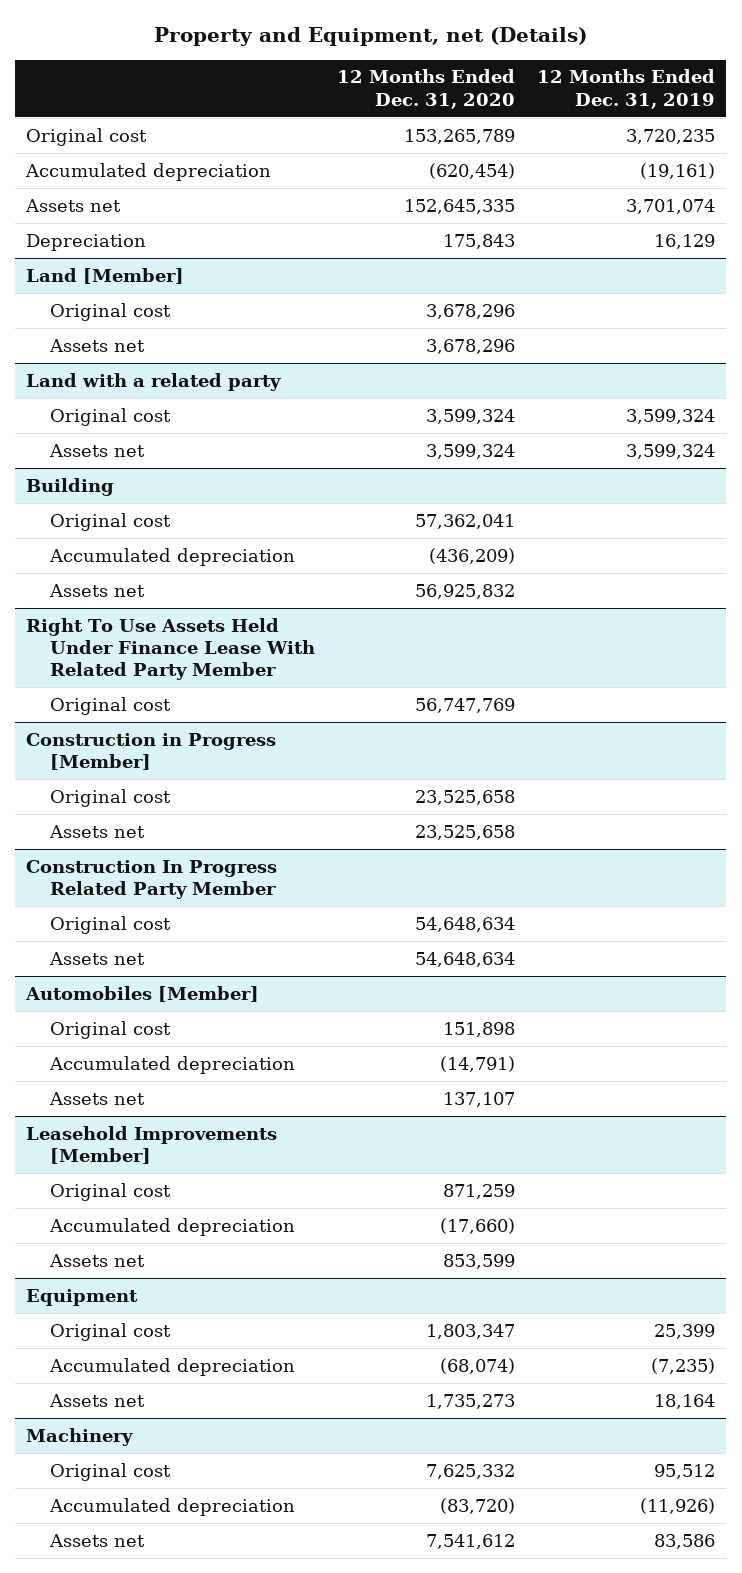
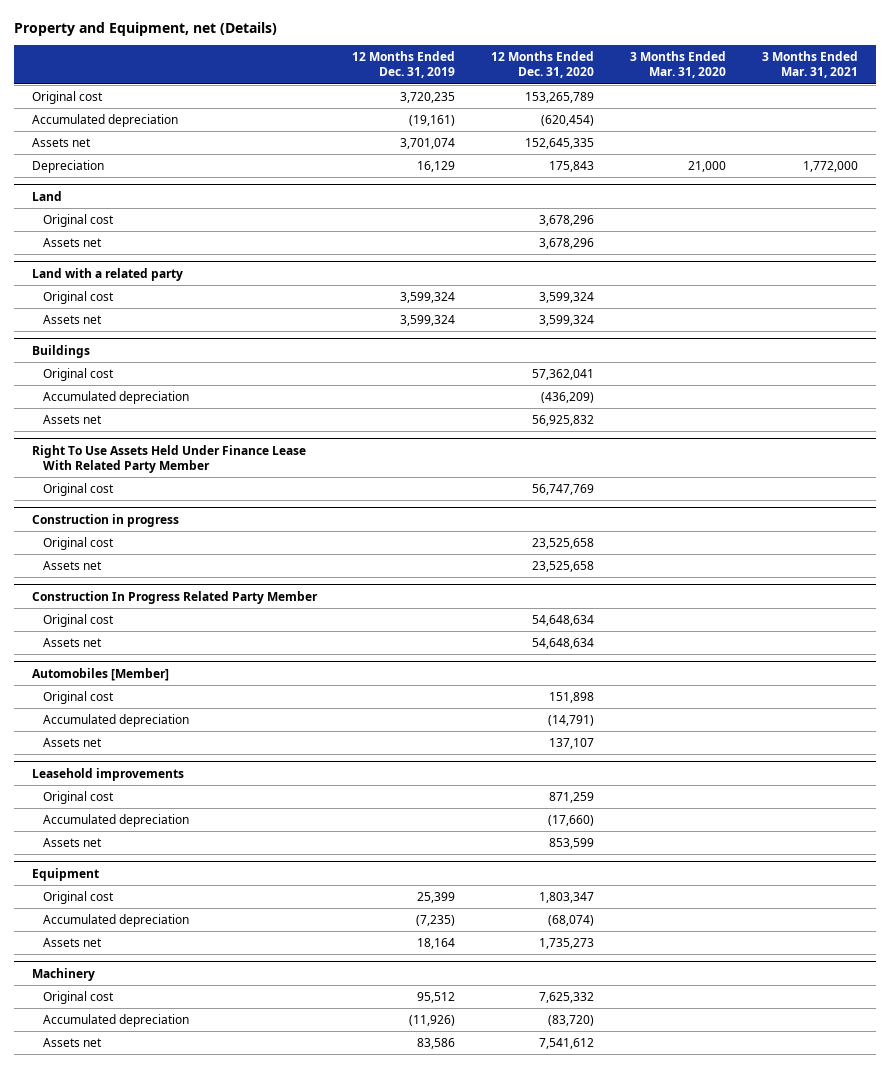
- | 12 Months Ended Dec. 31, 2020 | 12 Months Ended Dec. 31, 2019
+ | 12 Months Ended Dec. 31, 2019 | 12 Months Ended Dec. 31, 2020 | 3 Months Ended Mar. 31, 2020 | 3 Months Ended Mar. 31, 2021
- Land [Member]
+ Land
- Building
+ Buildings
- Construction in Progress [Member]
+ Construction in progress
- Leasehold Improvements [Member]
+ Leasehold improvements

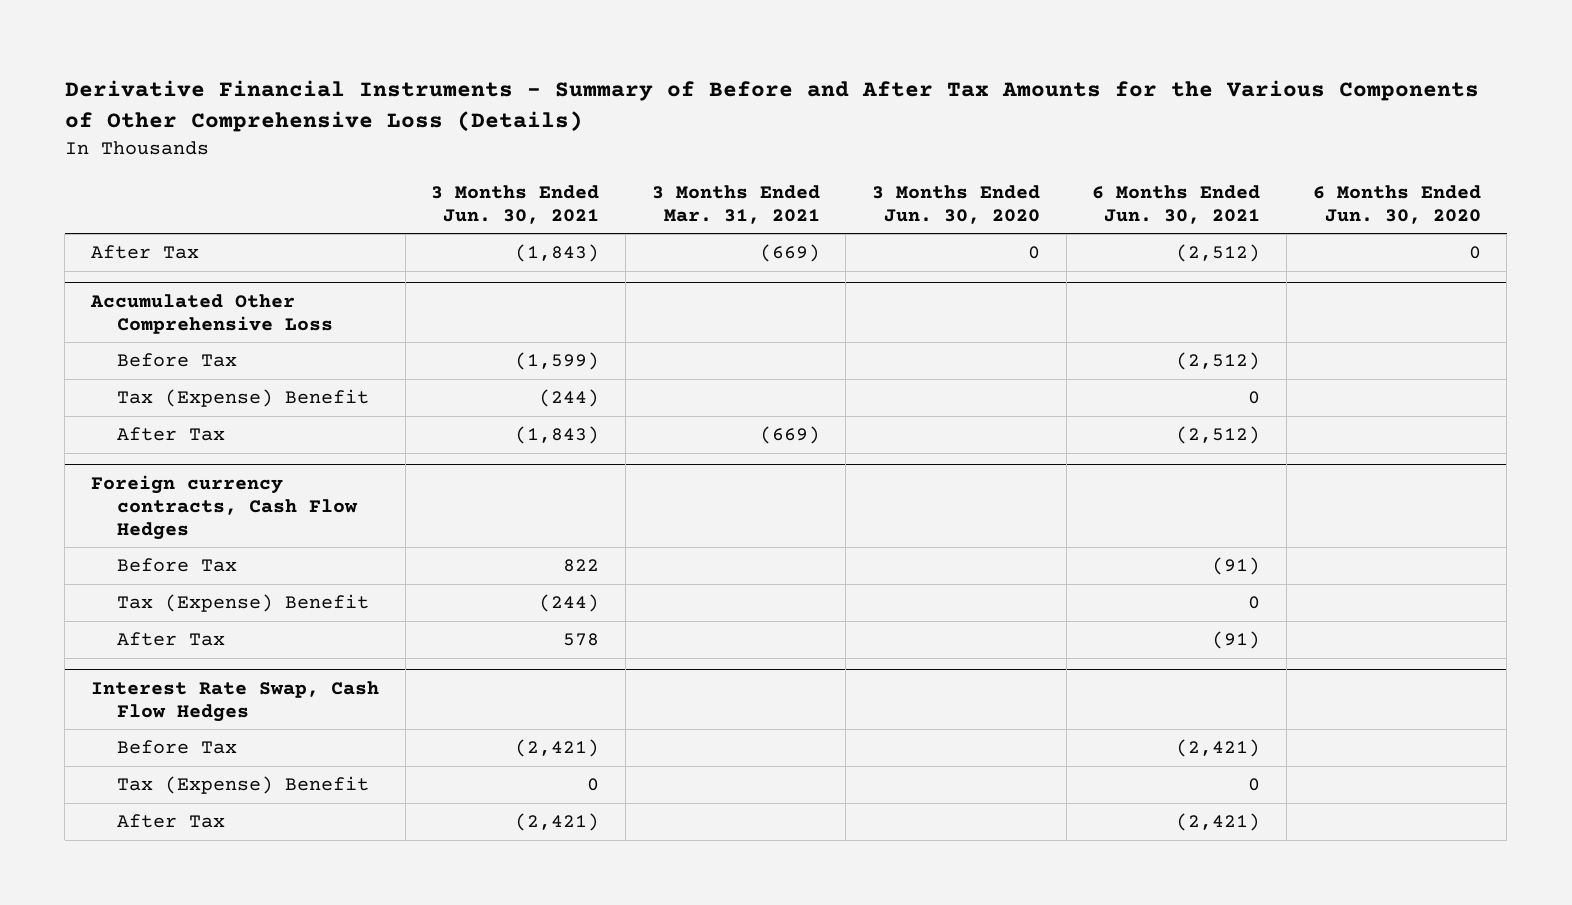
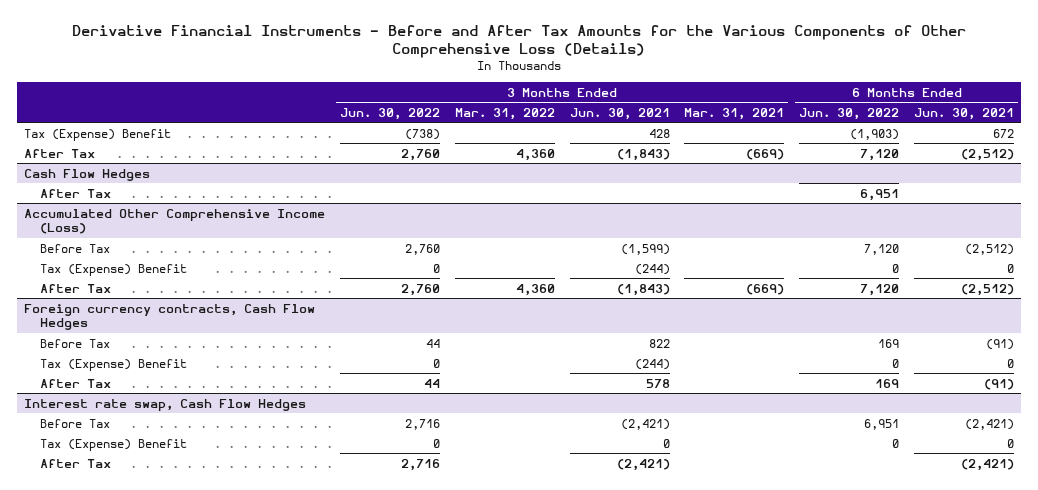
- Derivative Financial Instruments - Summary of Before and After Tax Amounts for the Various Components of Other Comprehensive Loss (Details)
+ Derivative Financial Instruments - Before and After Tax Amounts for the Various Components of Other Comprehensive Loss (Details)
- | 3 Months Ended Jun. 30, 2021 | 3 Months Ended Mar. 31, 2021 | 3 Months Ended Jun. 30, 2020 | 6 Months Ended Jun. 30, 2021 | 6 Months Ended Jun. 30, 2020
+ | 3 Months Ended Jun. 30, 2022 | 3 Months Ended Mar. 31, 2022 | 3 Months Ended Jun. 30, 2021 | 3 Months Ended Mar. 31, 2021 | 6 Months Ended Jun. 30, 2022 | 6 Months Ended Jun. 30, 2021
+ Tax (Expense) Benefit | (738) | | 428 | | (1,903) | 672
- Accumulated Other Comprehensive Loss
+ Cash Flow Hedges
+ After Tax | | | | | 6,951 |
+ Accumulated Other Comprehensive Income (Loss)
- Interest Rate Swap, Cash Flow Hedges
+ Interest rate swap, Cash Flow Hedges

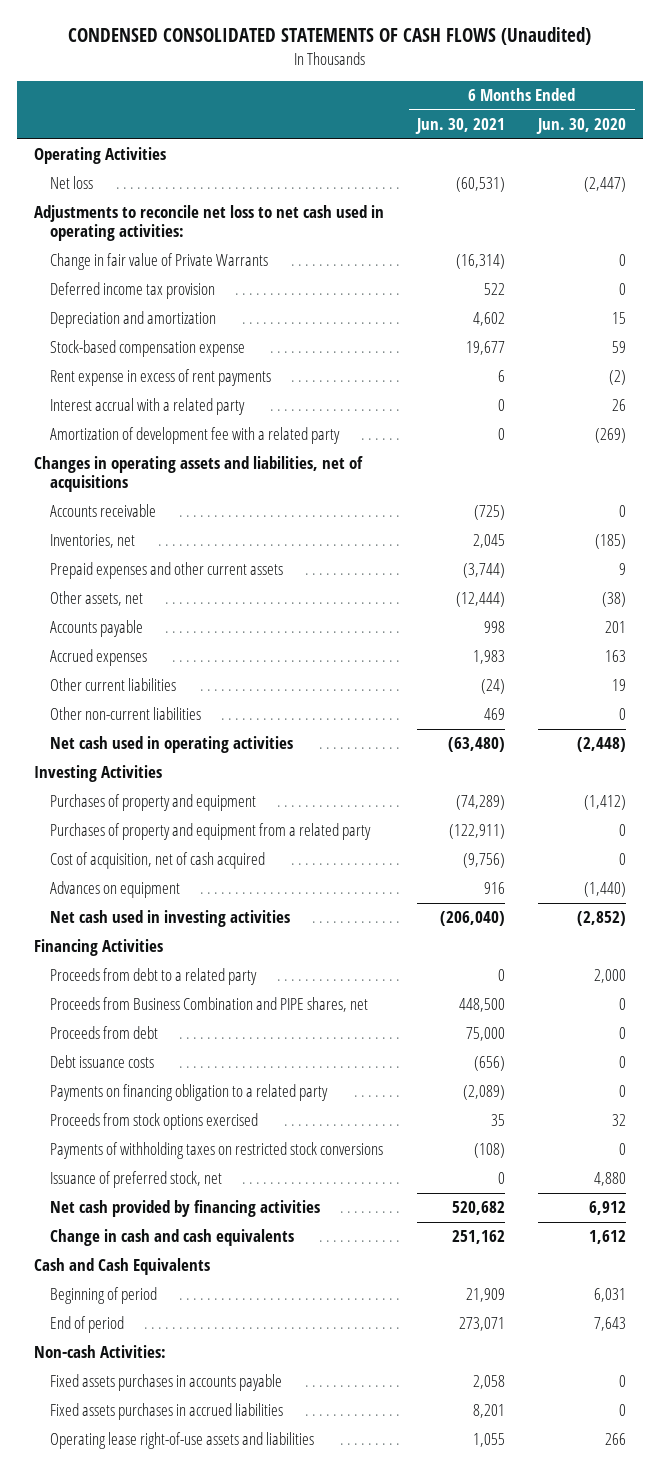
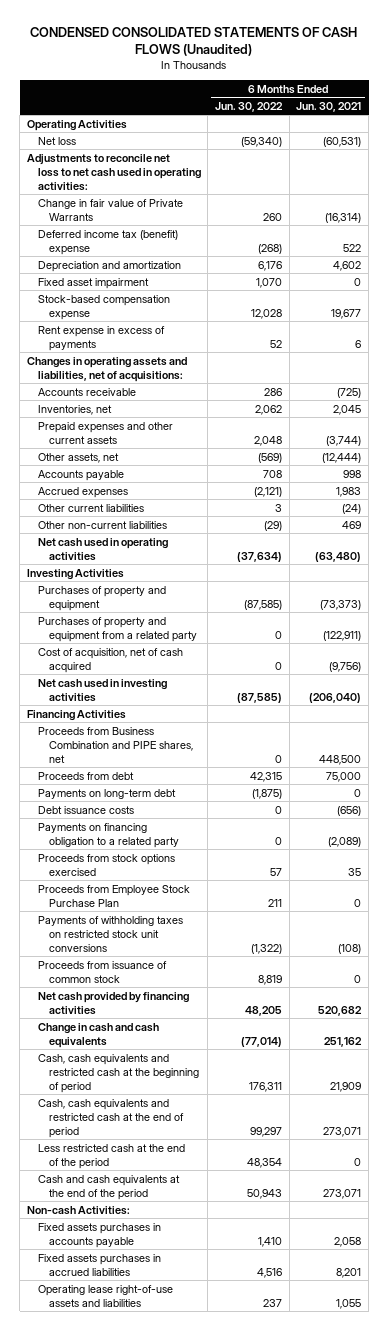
- | 6 Months Ended Jun. 30, 2021 | 6 Months Ended Jun. 30, 2020
+ | 6 Months Ended Jun. 30, 2022 | 6 Months Ended Jun. 30, 2021
- Deferred income tax provision | 522 | 0
+ Deferred income tax (benefit) expense | (268) | 522
+ Fixed asset impairment | 1,070 | 0
- Rent expense in excess of rent payments | 6 | (2)
- Interest accrual with a related party | 0 | 26
- Amortization of development fee with a related party | 0 | (269)
- Changes in operating assets and liabilities, net of acquisitions
+ Rent expense in excess of payments | 52 | 6
+ Changes in operating assets and liabilities, net of acquisitions:
- Purchases of property and equipment | (74,289) | (1,412)
+ Purchases of property and equipment | (87,585) | (73,373)
- Advances on equipment | 916 | (1,440)
- Proceeds from debt to a related party | 0 | 2,000
+ Payments on long-term debt | (1,875) | 0
- Payments of withholding taxes on restricted stock conversions | (108) | 0
- Issuance of preferred stock, net | 0 | 4,880
+ Proceeds from Employee Stock Purchase Plan | 211 | 0
+ Payments of withholding taxes on restricted stock unit conversions | (1,322) | (108)
+ Proceeds from issuance of common stock | 8,819 | 0
- Cash and Cash Equivalents
- Beginning of period | 21,909 | 6,031
- End of period | 273,071 | 7,643
+ Cash, cash equivalents and restricted cash at the beginning of period | 176,311 | 21,909
+ Cash, cash equivalents and restricted cash at the end of period | 99,297 | 273,071
+ Less restricted cash at the end of the period | 48,354 | 0
+ Cash and cash equivalents at the end of the period | 50,943 | 273,071

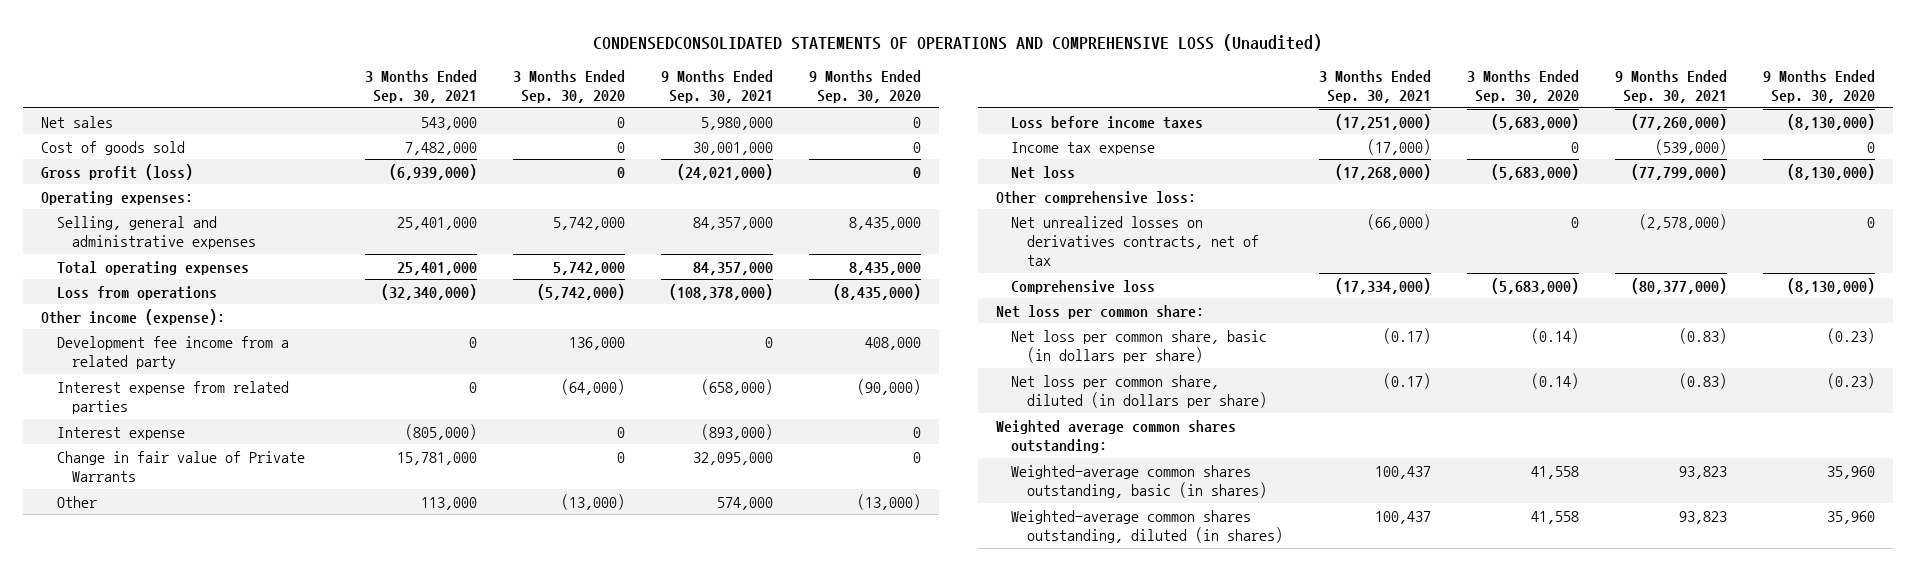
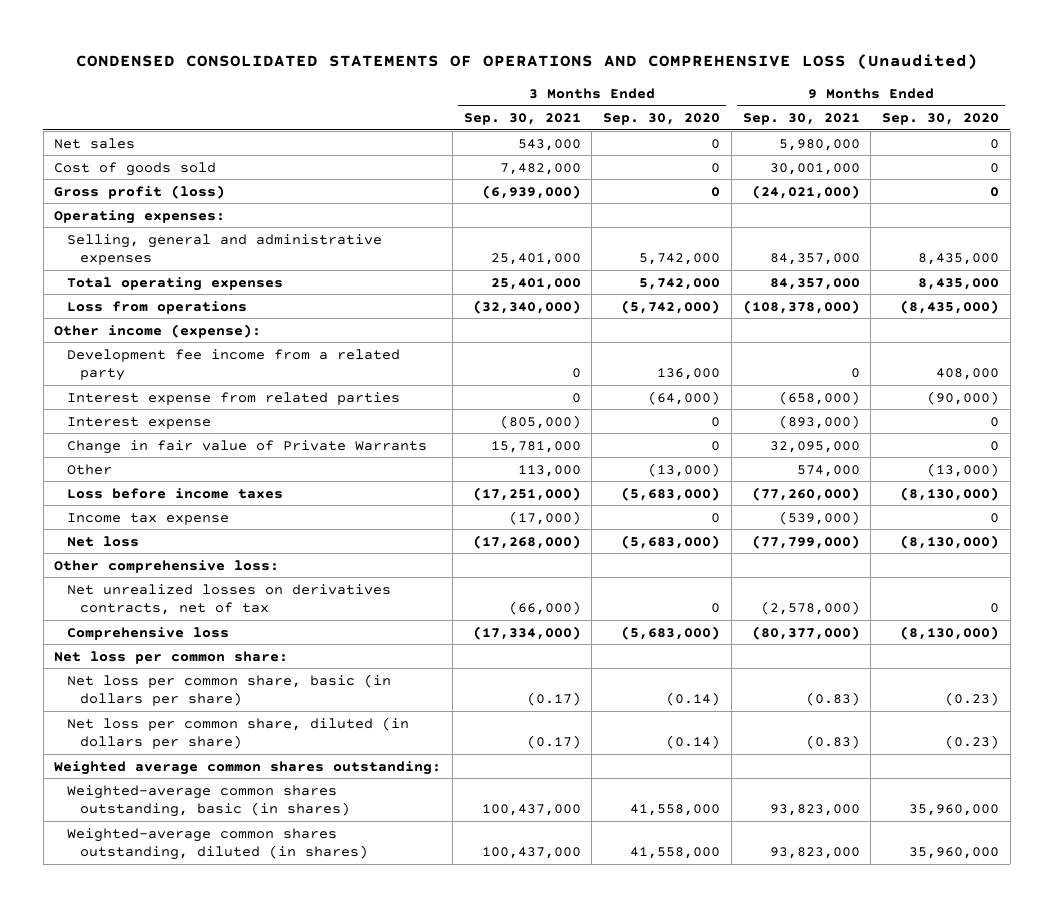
- CONDENSEDCONSOLIDATED STATEMENTS OF OPERATIONS AND COMPREHENSIVE LOSS (Unaudited)
+ CONDENSED CONSOLIDATED STATEMENTS OF OPERATIONS AND COMPREHENSIVE LOSS (Unaudited)
- Weighted-average common shares outstanding, basic (in shares) | 100,437 | 41,558 | 93,823 | 35,960
- Weighted-average common shares outstanding, diluted (in shares) | 100,437 | 41,558 | 93,823 | 35,960
+ Weighted-average common shares outstanding, basic (in shares) | 100,437,000 | 41,558,000 | 93,823,000 | 35,960,000
+ Weighted-average common shares outstanding, diluted (in shares) | 100,437,000 | 41,558,000 | 93,823,000 | 35,960,000

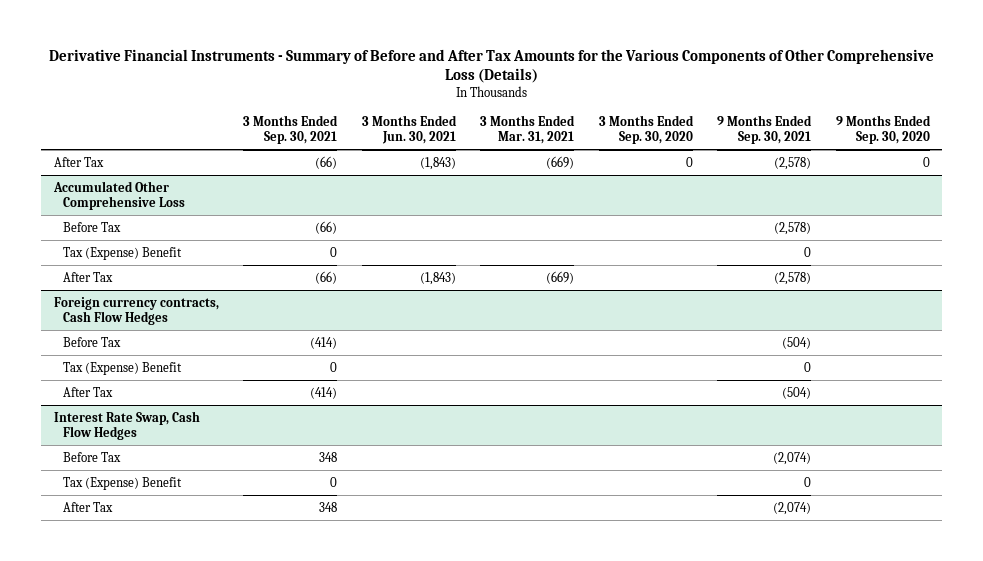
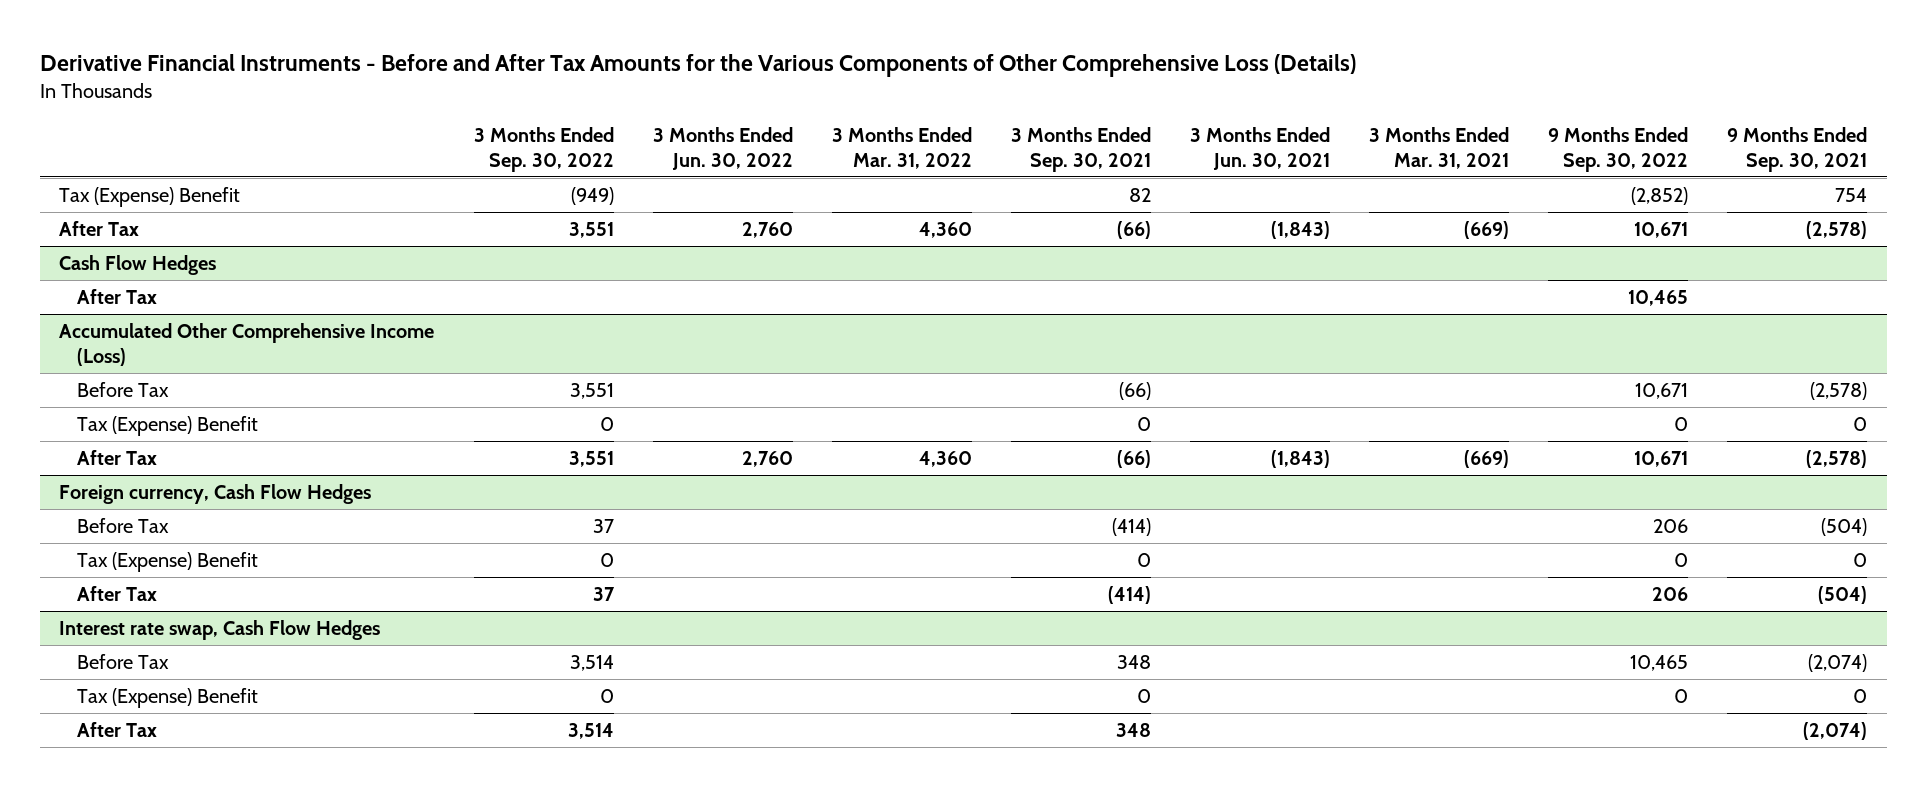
- Derivative Financial Instruments - Summary of Before and After Tax Amounts for the Various Components of Other Comprehensive Loss (Details)
+ Derivative Financial Instruments - Before and After Tax Amounts for the Various Components of Other Comprehensive Loss (Details)
- | 3 Months Ended Sep. 30, 2021 | 3 Months Ended Jun. 30, 2021 | 3 Months Ended Mar. 31, 2021 | 3 Months Ended Sep. 30, 2020 | 9 Months Ended Sep. 30, 2021 | 9 Months Ended Sep. 30, 2020
+ | 3 Months Ended Sep. 30, 2022 | 3 Months Ended Jun. 30, 2022 | 3 Months Ended Mar. 31, 2022 | 3 Months Ended Sep. 30, 2021 | 3 Months Ended Jun. 30, 2021 | 3 Months Ended Mar. 31, 2021 | 9 Months Ended Sep. 30, 2022 | 9 Months Ended Sep. 30, 2021
+ Tax (Expense) Benefit | (949) | | | 82 | | | (2,852) | 754
- Accumulated Other Comprehensive Loss
+ Cash Flow Hedges
+ After Tax | | | | | | | 10,465 |
+ Accumulated Other Comprehensive Income (Loss)
- Foreign currency contracts, Cash Flow Hedges
+ Foreign currency, Cash Flow Hedges
- Interest Rate Swap, Cash Flow Hedges
+ Interest rate swap, Cash Flow Hedges

